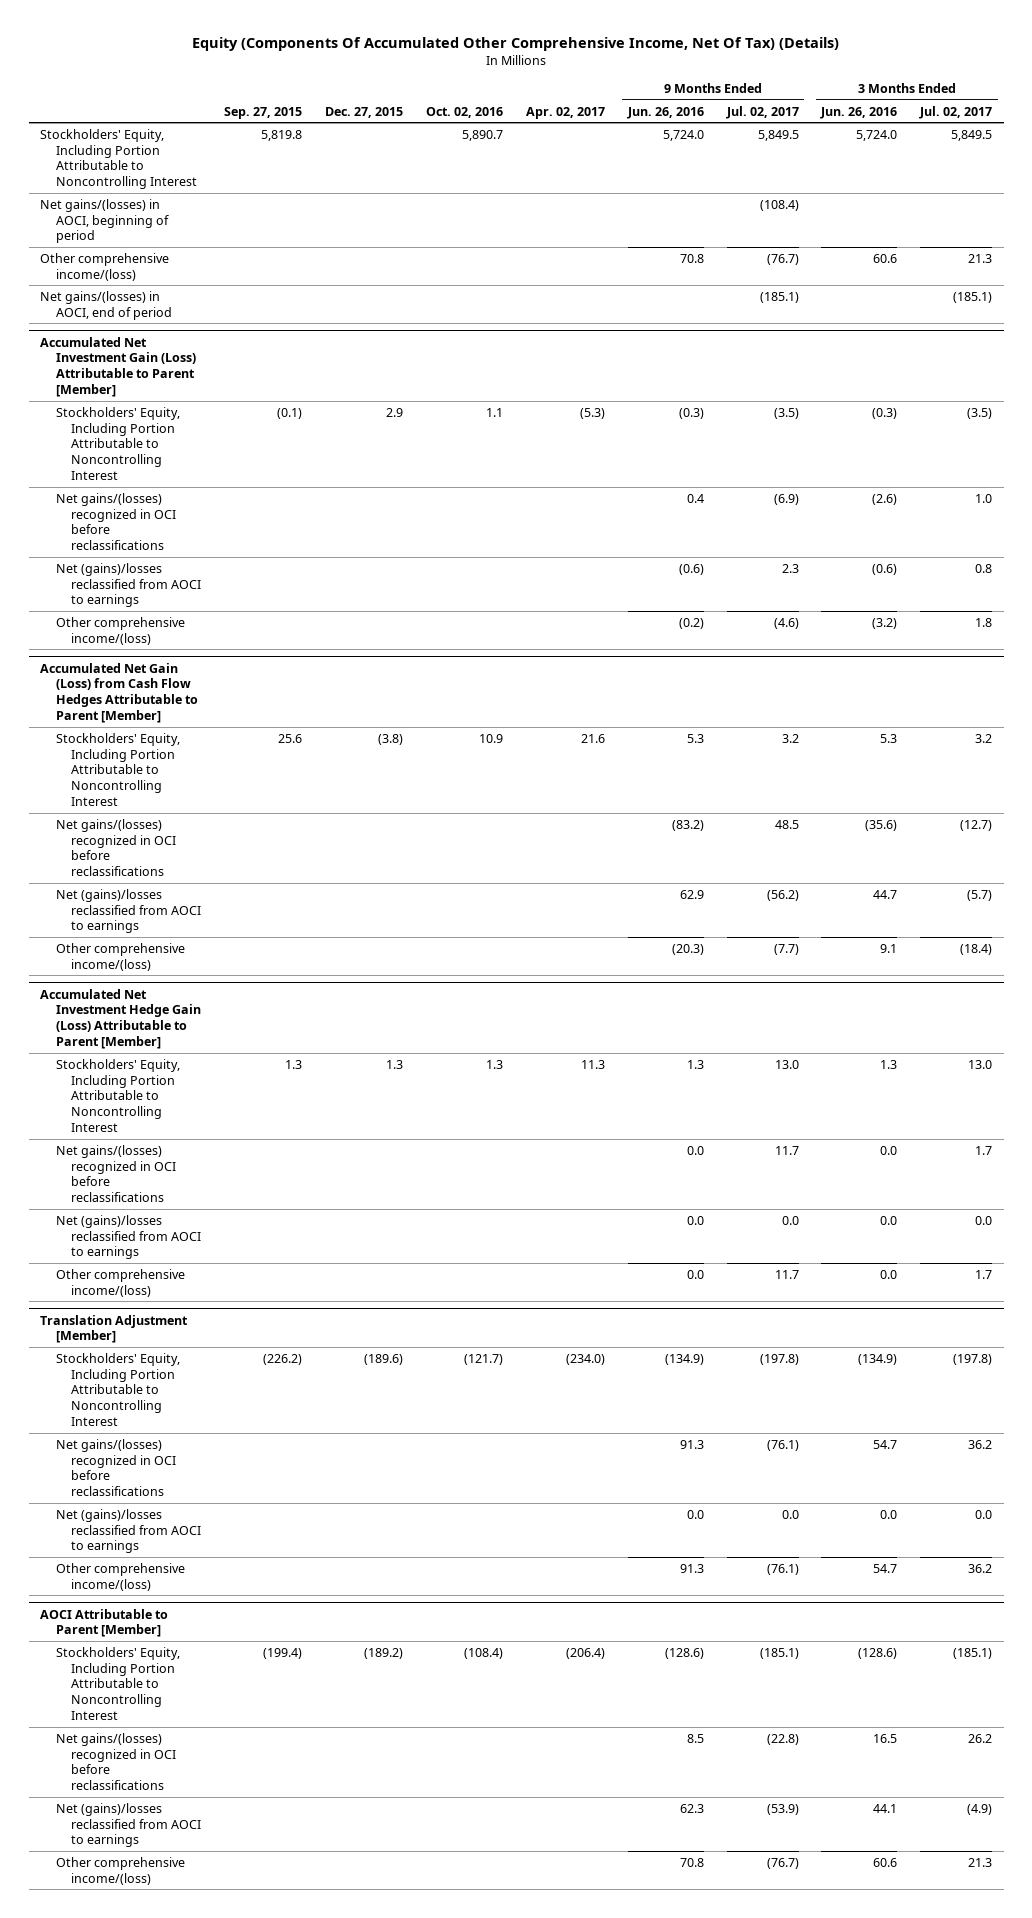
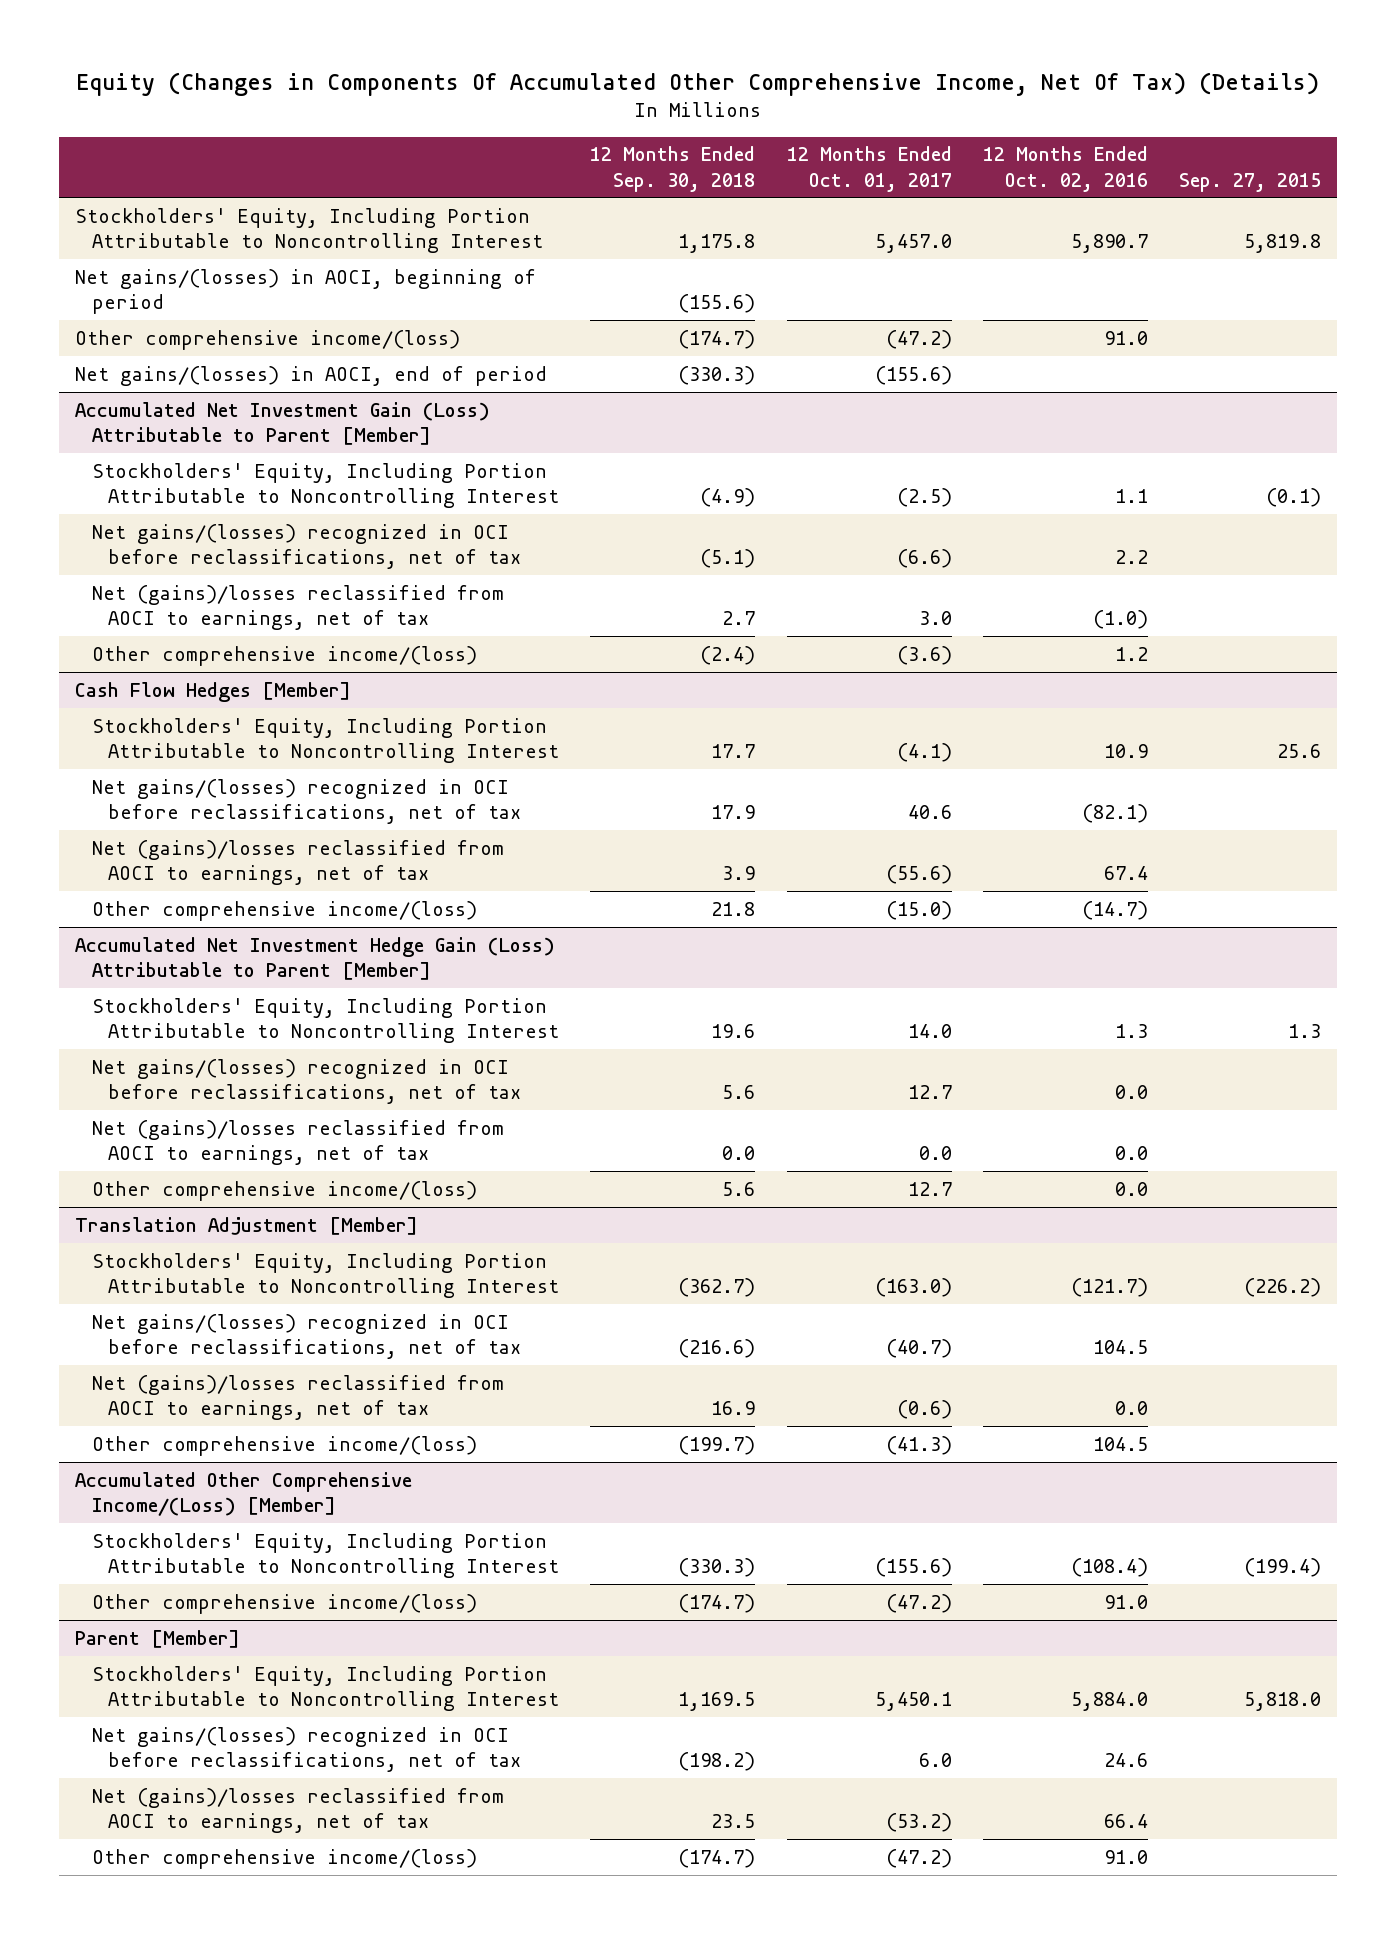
- Equity (Components Of Accumulated Other Comprehensive Income, Net Of Tax) (Details)
+ Equity (Changes in Components Of Accumulated Other Comprehensive Income, Net Of Tax) (Details)
- | Sep. 27, 2015 | Dec. 27, 2015 | Oct. 02, 2016 | Apr. 02, 2017 | 9 Months Ended Jun. 26, 2016 | 9 Months Ended Jul. 02, 2017 | 3 Months Ended Jun. 26, 2016 | 3 Months Ended Jul. 02, 2017
+ | 12 Months Ended Sep. 30, 2018 | 12 Months Ended Oct. 01, 2017 | 12 Months Ended Oct. 02, 2016 | Sep. 27, 2015
@ Accumulated Net Investment Gain (Loss) Attributable to Parent [Member]
- Net gains/(losses) recognized in OCI before reclassifications | | | | | 0.4 | (6.9) | (2.6) | 1.0
- Net (gains)/losses reclassified from AOCI to earnings | | | | | (0.6) | 2.3 | (0.6) | 0.8
+ Net gains/(losses) recognized in OCI before reclassifications, net of tax | (5.1) | (6.6) | 2.2 |
+ Net (gains)/losses reclassified from AOCI to earnings, net of tax | 2.7 | 3.0 | (1.0) |
- Accumulated Net Gain (Loss) from Cash Flow Hedges Attributable to Parent [Member]
+ Cash Flow Hedges [Member]
- Net gains/(losses) recognized in OCI before reclassifications | | | | | (83.2) | 48.5 | (35.6) | (12.7)
- Net (gains)/losses reclassified from AOCI to earnings | | | | | 62.9 | (56.2) | 44.7 | (5.7)
+ Net gains/(losses) recognized in OCI before reclassifications, net of tax | 17.9 | 40.6 | (82.1) |
+ Net (gains)/losses reclassified from AOCI to earnings, net of tax | 3.9 | (55.6) | 67.4 |
@ Accumulated Net Investment Hedge Gain (Loss) Attributable to Parent [Member]
- Net gains/(losses) recognized in OCI before reclassifications | | | | | 0.0 | 11.7 | 0.0 | 1.7
- Net (gains)/losses reclassified from AOCI to earnings | | | | | 0.0 | 0.0 | 0.0 | 0.0
+ Net gains/(losses) recognized in OCI before reclassifications, net of tax | 5.6 | 12.7 | 0.0 |
+ Net (gains)/losses reclassified from AOCI to earnings, net of tax | 0.0 | 0.0 | 0.0 |
@ Translation Adjustment [Member]
- Net gains/(losses) recognized in OCI before reclassifications | | | | | 91.3 | (76.1) | 54.7 | 36.2
- Net (gains)/losses reclassified from AOCI to earnings | | | | | 0.0 | 0.0 | 0.0 | 0.0
+ Net gains/(losses) recognized in OCI before reclassifications, net of tax | (216.6) | (40.7) | 104.5 |
+ Net (gains)/losses reclassified from AOCI to earnings, net of tax | 16.9 | (0.6) | 0.0 |
- AOCI Attributable to Parent [Member]
+ Accumulated Other Comprehensive Income/(Loss) [Member]
- Net gains/(losses) recognized in OCI before reclassifications | | | | | 8.5 | (22.8) | 16.5 | 26.2
- Net (gains)/losses reclassified from AOCI to earnings | | | | | 62.3 | (53.9) | 44.1 | (4.9)
+ Parent [Member]
+ Stockholders' Equity, Including Portion Attributable to Noncontrolling Interest | 1,169.5 | 5,450.1 | 5,884.0 | 5,818.0
+ Net gains/(losses) recognized in OCI before reclassifications, net of tax | (198.2) | 6.0 | 24.6 |
+ Net (gains)/losses reclassified from AOCI to earnings, net of tax | 23.5 | (53.2) | 66.4 |
+ Other comprehensive income/(loss) | (174.7) | (47.2) | 91.0 |

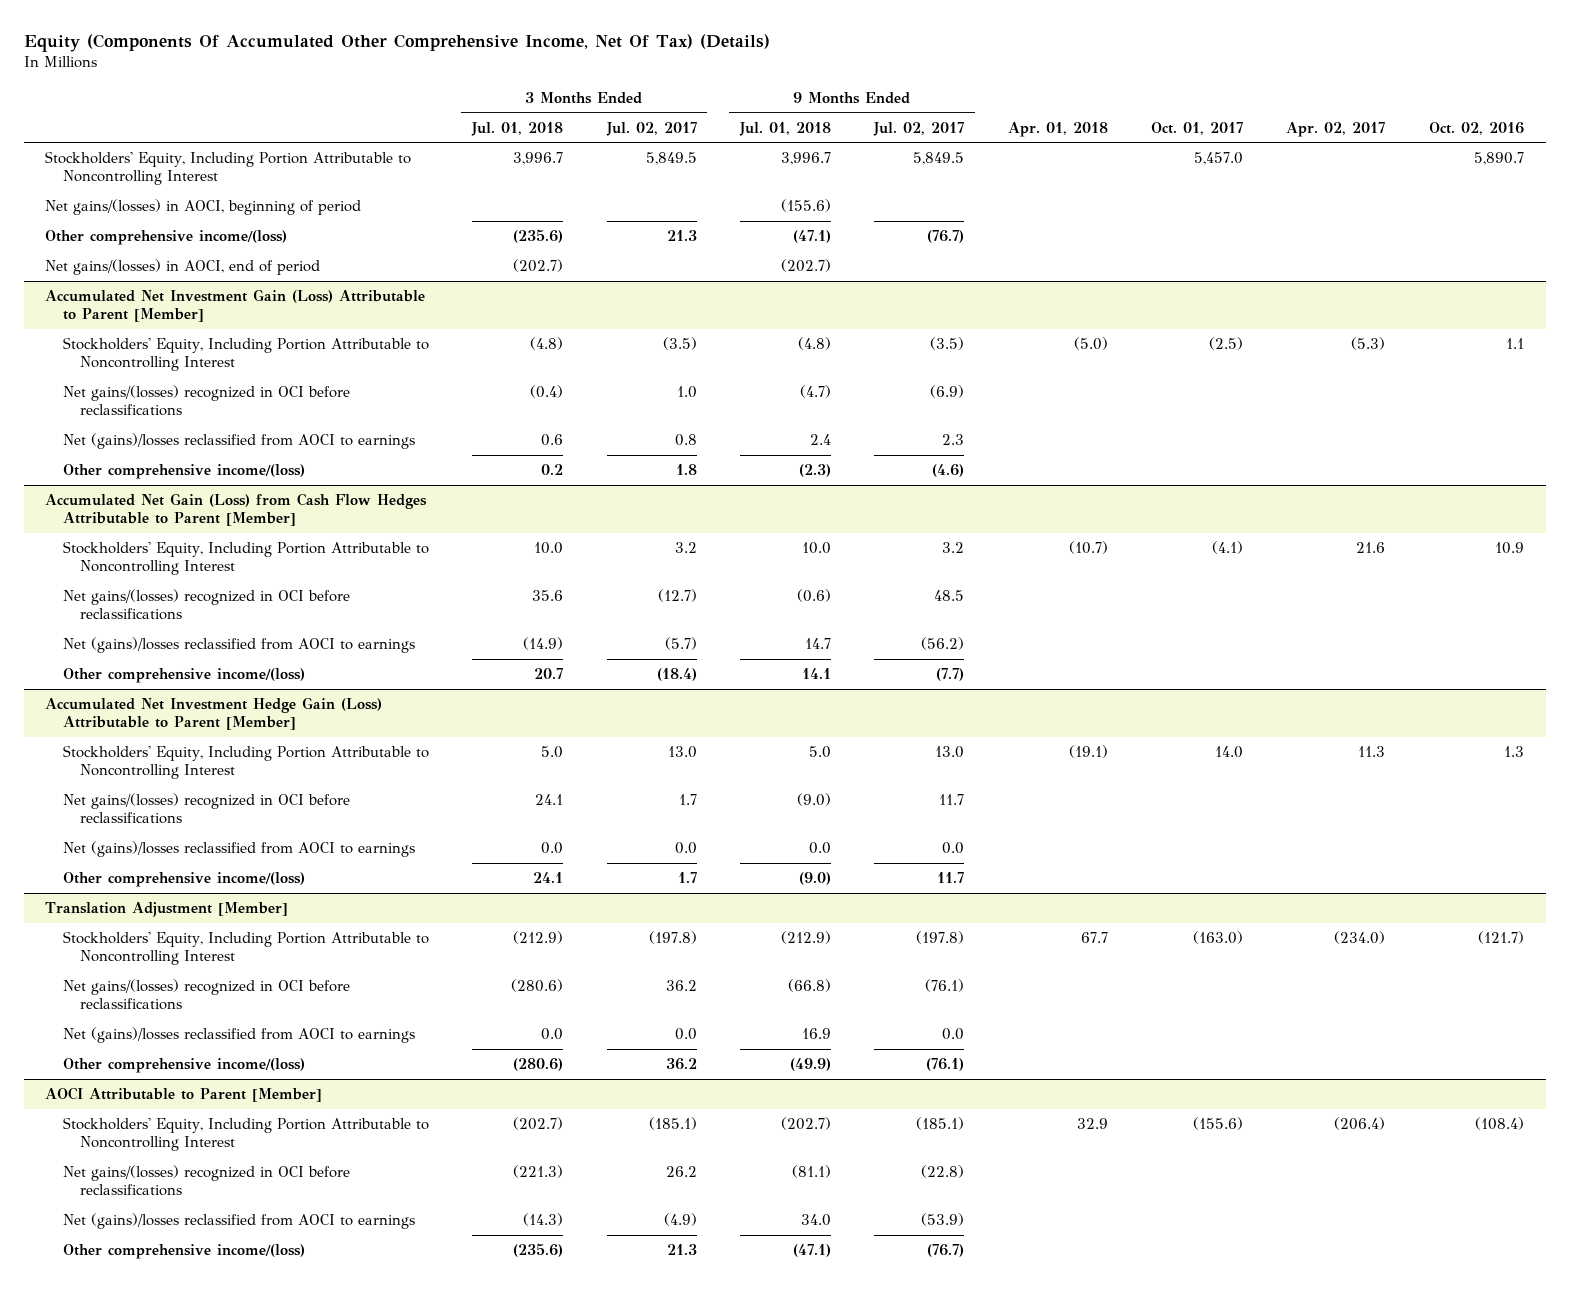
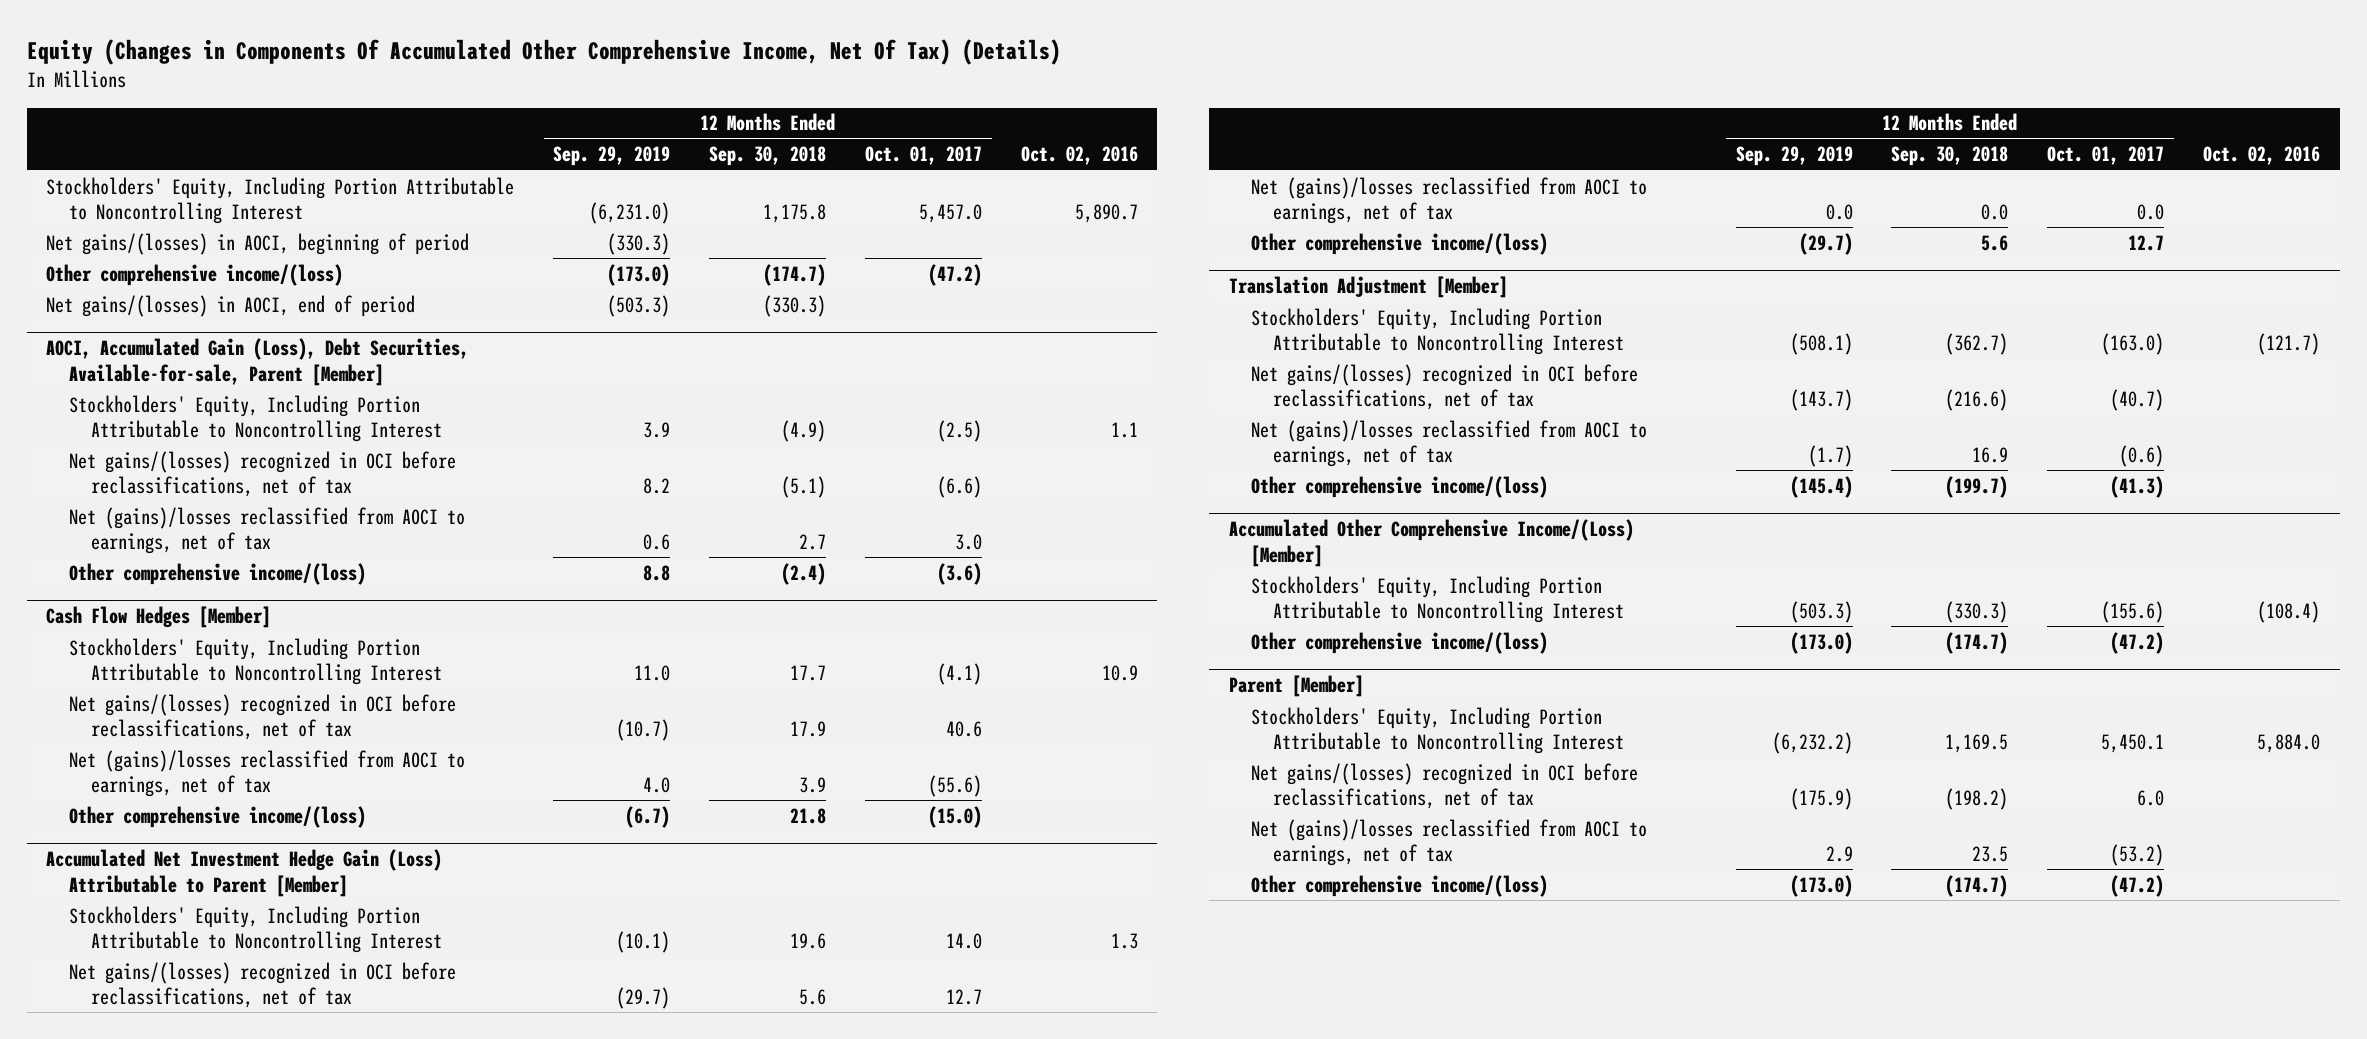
- Equity (Components Of Accumulated Other Comprehensive Income, Net Of Tax) (Details)
+ Equity (Changes in Components Of Accumulated Other Comprehensive Income, Net Of Tax) (Details)
- | 3 Months Ended Jul. 01, 2018 | 3 Months Ended Jul. 02, 2017 | 9 Months Ended Jul. 01, 2018 | 9 Months Ended Jul. 02, 2017 | Apr. 01, 2018 | Oct. 01, 2017 | Apr. 02, 2017 | Oct. 02, 2016
+ | 12 Months Ended Sep. 29, 2019 | 12 Months Ended Sep. 30, 2018 | 12 Months Ended Oct. 01, 2017 | Oct. 02, 2016
- Accumulated Net Investment Gain (Loss) Attributable to Parent [Member]
+ AOCI, Accumulated Gain (Loss), Debt Securities, Available-for-sale, Parent [Member]
- Net gains/(losses) recognized in OCI before reclassifications | (0.4) | 1.0 | (4.7) | (6.9) | | | |
- Net (gains)/losses reclassified from AOCI to earnings | 0.6 | 0.8 | 2.4 | 2.3 | | | |
+ Net gains/(losses) recognized in OCI before reclassifications, net of tax | 8.2 | (5.1) | (6.6) |
+ Net (gains)/losses reclassified from AOCI to earnings, net of tax | 0.6 | 2.7 | 3.0 |
- Accumulated Net Gain (Loss) from Cash Flow Hedges Attributable to Parent [Member]
+ Cash Flow Hedges [Member]
- Net gains/(losses) recognized in OCI before reclassifications | 35.6 | (12.7) | (0.6) | 48.5 | | | |
- Net (gains)/losses reclassified from AOCI to earnings | (14.9) | (5.7) | 14.7 | (56.2) | | | |
+ Net gains/(losses) recognized in OCI before reclassifications, net of tax | (10.7) | 17.9 | 40.6 |
+ Net (gains)/losses reclassified from AOCI to earnings, net of tax | 4.0 | 3.9 | (55.6) |
@ Accumulated Net Investment Hedge Gain (Loss) Attributable to Parent [Member]
- Net gains/(losses) recognized in OCI before reclassifications | 24.1 | 1.7 | (9.0) | 11.7 | | | |
- Net (gains)/losses reclassified from AOCI to earnings | 0.0 | 0.0 | 0.0 | 0.0 | | | |
+ Net gains/(losses) recognized in OCI before reclassifications, net of tax | (29.7) | 5.6 | 12.7 |
+ Net (gains)/losses reclassified from AOCI to earnings, net of tax | 0.0 | 0.0 | 0.0 |
@ Translation Adjustment [Member]
- Net gains/(losses) recognized in OCI before reclassifications | (280.6) | 36.2 | (66.8) | (76.1) | | | |
- Net (gains)/losses reclassified from AOCI to earnings | 0.0 | 0.0 | 16.9 | 0.0 | | | |
+ Net gains/(losses) recognized in OCI before reclassifications, net of tax | (143.7) | (216.6) | (40.7) |
+ Net (gains)/losses reclassified from AOCI to earnings, net of tax | (1.7) | 16.9 | (0.6) |
- AOCI Attributable to Parent [Member]
+ Accumulated Other Comprehensive Income/(Loss) [Member]
- Net gains/(losses) recognized in OCI before reclassifications | (221.3) | 26.2 | (81.1) | (22.8) | | | |
- Net (gains)/losses reclassified from AOCI to earnings | (14.3) | (4.9) | 34.0 | (53.9) | | | |
+ Parent [Member]
+ Stockholders' Equity, Including Portion Attributable to Noncontrolling Interest | (6,232.2) | 1,169.5 | 5,450.1 | 5,884.0
+ Net gains/(losses) recognized in OCI before reclassifications, net of tax | (175.9) | (198.2) | 6.0 |
+ Net (gains)/losses reclassified from AOCI to earnings, net of tax | 2.9 | 23.5 | (53.2) |
+ Other comprehensive income/(loss) | (173.0) | (174.7) | (47.2) |

